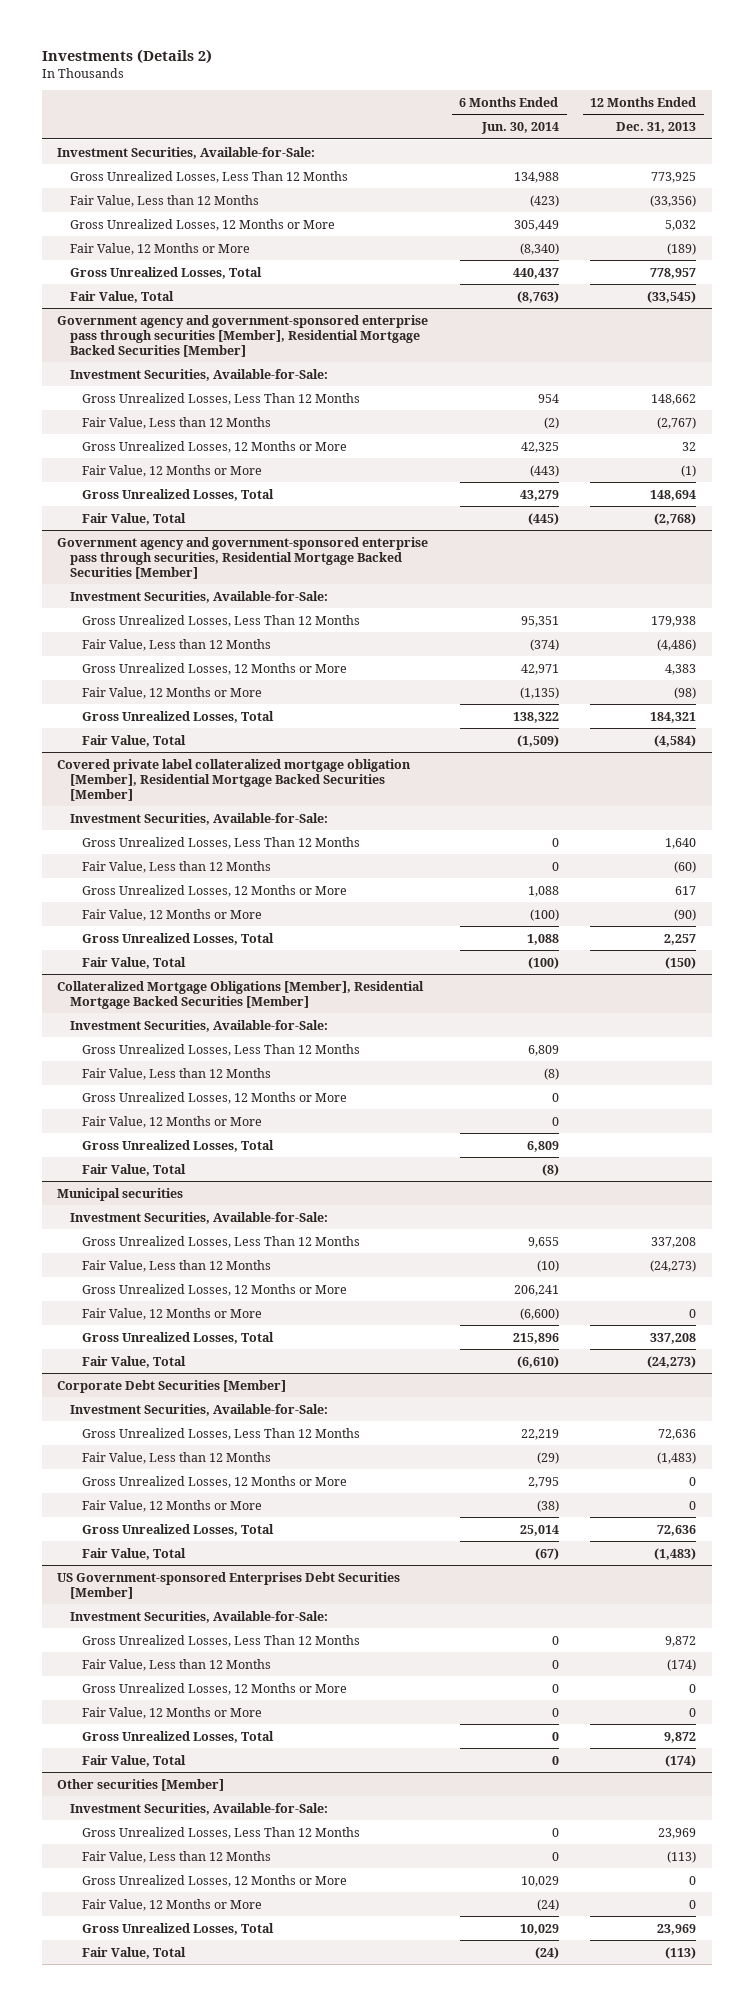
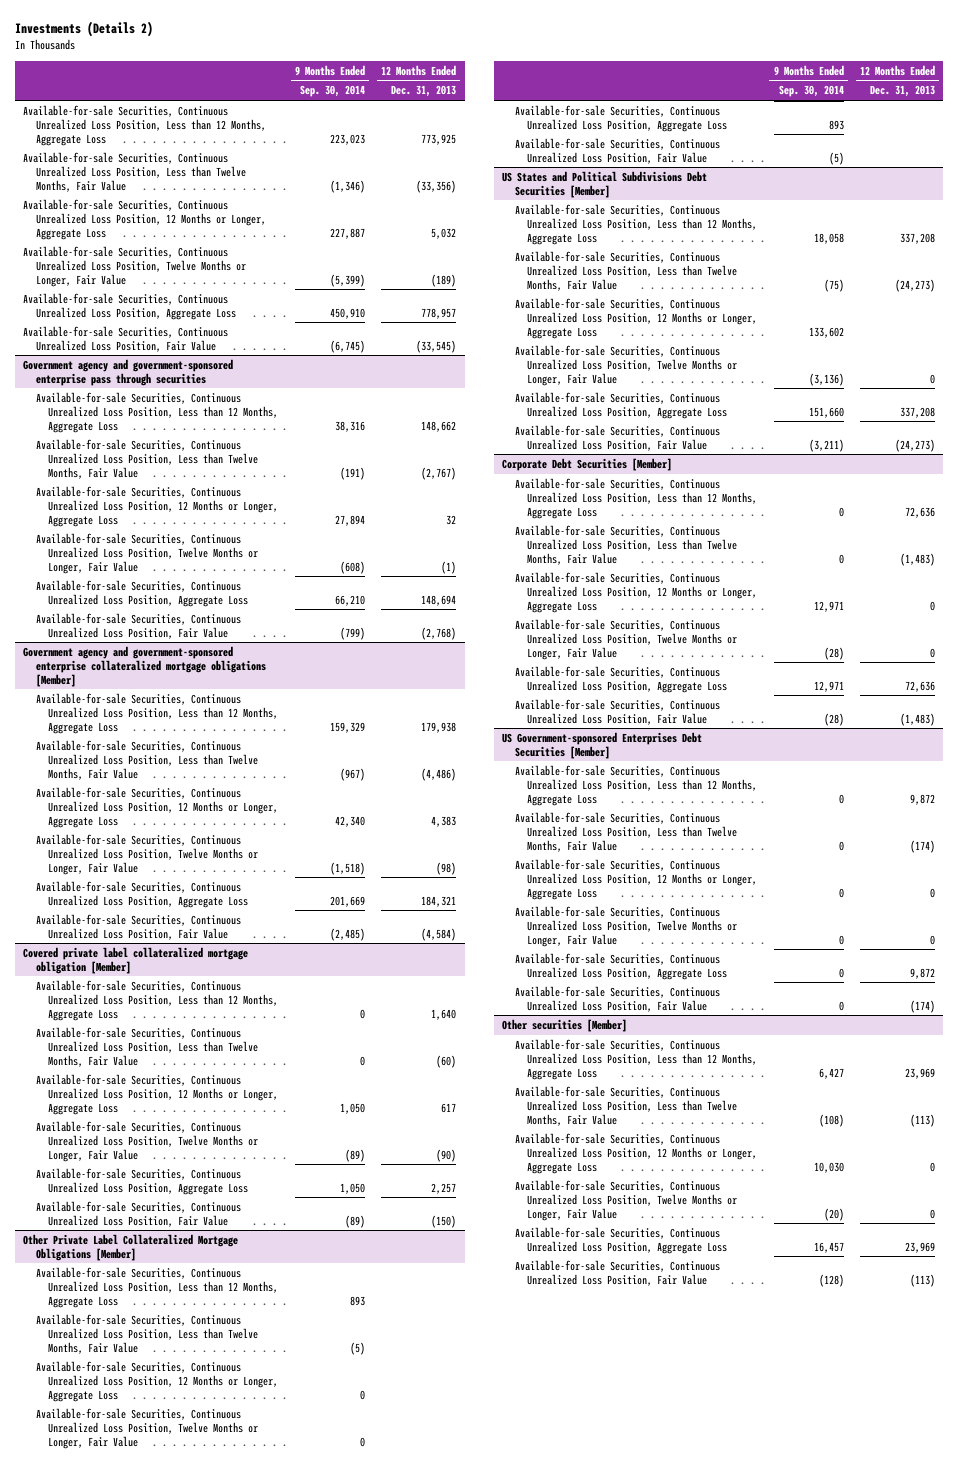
- | 6 Months Ended Jun. 30, 2014 | 12 Months Ended Dec. 31, 2013
+ | 9 Months Ended Sep. 30, 2014 | 12 Months Ended Dec. 31, 2013
- Investment Securities, Available-for-Sale:
- Gross Unrealized Losses, Less Than 12 Months | 134,988 | 773,925
- Fair Value, Less than 12 Months | (423) | (33,356)
- Gross Unrealized Losses, 12 Months or More | 305,449 | 5,032
- Fair Value, 12 Months or More | (8,340) | (189)
- Gross Unrealized Losses, Total | 440,437 | 778,957
- Fair Value, Total | (8,763) | (33,545)
- Government agency and government-sponsored enterprise pass through securities [Member], Residential Mortgage Backed Securities [Member]
- Investment Securities, Available-for-Sale:
- Gross Unrealized Losses, Less Than 12 Months | 954 | 148,662
- Fair Value, Less than 12 Months | (2) | (2,767)
- Gross Unrealized Losses, 12 Months or More | 42,325 | 32
- Fair Value, 12 Months or More | (443) | (1)
- Gross Unrealized Losses, Total | 43,279 | 148,694
- Fair Value, Total | (445) | (2,768)
- Government agency and government-sponsored enterprise pass through securities, Residential Mortgage Backed Securities [Member]
- Investment Securities, Available-for-Sale:
- Gross Unrealized Losses, Less Than 12 Months | 95,351 | 179,938
- Fair Value, Less than 12 Months | (374) | (4,486)
- Gross Unrealized Losses, 12 Months or More | 42,971 | 4,383
- Fair Value, 12 Months or More | (1,135) | (98)
- Gross Unrealized Losses, Total | 138,322 | 184,321
- Fair Value, Total | (1,509) | (4,584)
- Covered private label collateralized mortgage obligation [Member], Residential Mortgage Backed Securities [Member]
- Investment Securities, Available-for-Sale:
- Gross Unrealized Losses, Less Than 12 Months | 0 | 1,640
- Fair Value, Less than 12 Months | 0 | (60)
- Gross Unrealized Losses, 12 Months or More | 1,088 | 617
- Fair Value, 12 Months or More | (100) | (90)
- Gross Unrealized Losses, Total | 1,088 | 2,257
- Fair Value, Total | (100) | (150)
- Collateralized Mortgage Obligations [Member], Residential Mortgage Backed Securities [Member]
- Investment Securities, Available-for-Sale:
- Gross Unrealized Losses, Less Than 12 Months | 6,809 |
- Fair Value, Less than 12 Months | (8) |
- Gross Unrealized Losses, 12 Months or More | 0 |
- Fair Value, 12 Months or More | 0 |
- Gross Unrealized Losses, Total | 6,809 |
- Fair Value, Total | (8) |
- Municipal securities
- Investment Securities, Available-for-Sale:
- Gross Unrealized Losses, Less Than 12 Months | 9,655 | 337,208
- Fair Value, Less than 12 Months | (10) | (24,273)
- Gross Unrealized Losses, 12 Months or More | 206,241 |
- Fair Value, 12 Months or More | (6,600) | 0
- Gross Unrealized Losses, Total | 215,896 | 337,208
- Fair Value, Total | (6,610) | (24,273)
+ Available-for-sale Securities, Continuous Unrealized Loss Position, Less than 12 Months, Aggregate Loss | 223,023 | 773,925
+ Available-for-sale Securities, Continuous Unrealized Loss Position, Less than Twelve Months, Fair Value | (1,346) | (33,356)
+ Available-for-sale Securities, Continuous Unrealized Loss Position, 12 Months or Longer, Aggregate Loss | 227,887 | 5,032
+ Available-for-sale Securities, Continuous Unrealized Loss Position, Twelve Months or Longer, Fair Value | (5,399) | (189)
+ Available-for-sale Securities, Continuous Unrealized Loss Position, Aggregate Loss | 450,910 | 778,957
+ Available-for-sale Securities, Continuous Unrealized Loss Position, Fair Value | (6,745) | (33,545)
+ Government agency and government-sponsored enterprise pass through securities
+ Available-for-sale Securities, Continuous Unrealized Loss Position, Less than 12 Months, Aggregate Loss | 38,316 | 148,662
+ Available-for-sale Securities, Continuous Unrealized Loss Position, Less than Twelve Months, Fair Value | (191) | (2,767)
+ Available-for-sale Securities, Continuous Unrealized Loss Position, 12 Months or Longer, Aggregate Loss | 27,894 | 32
+ Available-for-sale Securities, Continuous Unrealized Loss Position, Twelve Months or Longer, Fair Value | (608) | (1)
+ Available-for-sale Securities, Continuous Unrealized Loss Position, Aggregate Loss | 66,210 | 148,694
+ Available-for-sale Securities, Continuous Unrealized Loss Position, Fair Value | (799) | (2,768)
+ Government agency and government-sponsored enterprise collateralized mortgage obligations [Member]
+ Available-for-sale Securities, Continuous Unrealized Loss Position, Less than 12 Months, Aggregate Loss | 159,329 | 179,938
+ Available-for-sale Securities, Continuous Unrealized Loss Position, Less than Twelve Months, Fair Value | (967) | (4,486)
+ Available-for-sale Securities, Continuous Unrealized Loss Position, 12 Months or Longer, Aggregate Loss | 42,340 | 4,383
+ Available-for-sale Securities, Continuous Unrealized Loss Position, Twelve Months or Longer, Fair Value | (1,518) | (98)
+ Available-for-sale Securities, Continuous Unrealized Loss Position, Aggregate Loss | 201,669 | 184,321
+ Available-for-sale Securities, Continuous Unrealized Loss Position, Fair Value | (2,485) | (4,584)
+ Covered private label collateralized mortgage obligation [Member]
+ Available-for-sale Securities, Continuous Unrealized Loss Position, Less than 12 Months, Aggregate Loss | 0 | 1,640
+ Available-for-sale Securities, Continuous Unrealized Loss Position, Less than Twelve Months, Fair Value | 0 | (60)
+ Available-for-sale Securities, Continuous Unrealized Loss Position, 12 Months or Longer, Aggregate Loss | 1,050 | 617
+ Available-for-sale Securities, Continuous Unrealized Loss Position, Twelve Months or Longer, Fair Value | (89) | (90)
+ Available-for-sale Securities, Continuous Unrealized Loss Position, Aggregate Loss | 1,050 | 2,257
+ Available-for-sale Securities, Continuous Unrealized Loss Position, Fair Value | (89) | (150)
+ Other Private Label Collateralized Mortgage Obligations [Member]
+ Available-for-sale Securities, Continuous Unrealized Loss Position, Less than 12 Months, Aggregate Loss | 893 |
+ Available-for-sale Securities, Continuous Unrealized Loss Position, Less than Twelve Months, Fair Value | (5) |
+ Available-for-sale Securities, Continuous Unrealized Loss Position, 12 Months or Longer, Aggregate Loss | 0 |
+ Available-for-sale Securities, Continuous Unrealized Loss Position, Twelve Months or Longer, Fair Value | 0 |
+ Available-for-sale Securities, Continuous Unrealized Loss Position, Aggregate Loss | 893 |
+ Available-for-sale Securities, Continuous Unrealized Loss Position, Fair Value | (5) |
+ US States and Political Subdivisions Debt Securities [Member]
+ Available-for-sale Securities, Continuous Unrealized Loss Position, Less than 12 Months, Aggregate Loss | 18,058 | 337,208
+ Available-for-sale Securities, Continuous Unrealized Loss Position, Less than Twelve Months, Fair Value | (75) | (24,273)
+ Available-for-sale Securities, Continuous Unrealized Loss Position, 12 Months or Longer, Aggregate Loss | 133,602 |
+ Available-for-sale Securities, Continuous Unrealized Loss Position, Twelve Months or Longer, Fair Value | (3,136) | 0
+ Available-for-sale Securities, Continuous Unrealized Loss Position, Aggregate Loss | 151,660 | 337,208
+ Available-for-sale Securities, Continuous Unrealized Loss Position, Fair Value | (3,211) | (24,273)
@ Corporate Debt Securities [Member]
- Investment Securities, Available-for-Sale:
- Gross Unrealized Losses, Less Than 12 Months | 22,219 | 72,636
- Fair Value, Less than 12 Months | (29) | (1,483)
- Gross Unrealized Losses, 12 Months or More | 2,795 | 0
- Fair Value, 12 Months or More | (38) | 0
- Gross Unrealized Losses, Total | 25,014 | 72,636
- Fair Value, Total | (67) | (1,483)
+ Available-for-sale Securities, Continuous Unrealized Loss Position, Less than 12 Months, Aggregate Loss | 0 | 72,636
+ Available-for-sale Securities, Continuous Unrealized Loss Position, Less than Twelve Months, Fair Value | 0 | (1,483)
+ Available-for-sale Securities, Continuous Unrealized Loss Position, 12 Months or Longer, Aggregate Loss | 12,971 | 0
+ Available-for-sale Securities, Continuous Unrealized Loss Position, Twelve Months or Longer, Fair Value | (28) | 0
+ Available-for-sale Securities, Continuous Unrealized Loss Position, Aggregate Loss | 12,971 | 72,636
+ Available-for-sale Securities, Continuous Unrealized Loss Position, Fair Value | (28) | (1,483)
@ US Government-sponsored Enterprises Debt Securities [Member]
- Investment Securities, Available-for-Sale:
- Gross Unrealized Losses, Less Than 12 Months | 0 | 9,872
- Fair Value, Less than 12 Months | 0 | (174)
- Gross Unrealized Losses, 12 Months or More | 0 | 0
- Fair Value, 12 Months or More | 0 | 0
- Gross Unrealized Losses, Total | 0 | 9,872
- Fair Value, Total | 0 | (174)
+ Available-for-sale Securities, Continuous Unrealized Loss Position, Less than 12 Months, Aggregate Loss | 0 | 9,872
+ Available-for-sale Securities, Continuous Unrealized Loss Position, Less than Twelve Months, Fair Value | 0 | (174)
+ Available-for-sale Securities, Continuous Unrealized Loss Position, 12 Months or Longer, Aggregate Loss | 0 | 0
+ Available-for-sale Securities, Continuous Unrealized Loss Position, Twelve Months or Longer, Fair Value | 0 | 0
+ Available-for-sale Securities, Continuous Unrealized Loss Position, Aggregate Loss | 0 | 9,872
+ Available-for-sale Securities, Continuous Unrealized Loss Position, Fair Value | 0 | (174)
@ Other securities [Member]
- Investment Securities, Available-for-Sale:
- Gross Unrealized Losses, Less Than 12 Months | 0 | 23,969
- Fair Value, Less than 12 Months | 0 | (113)
- Gross Unrealized Losses, 12 Months or More | 10,029 | 0
- Fair Value, 12 Months or More | (24) | 0
- Gross Unrealized Losses, Total | 10,029 | 23,969
- Fair Value, Total | (24) | (113)
+ Available-for-sale Securities, Continuous Unrealized Loss Position, Less than 12 Months, Aggregate Loss | 6,427 | 23,969
+ Available-for-sale Securities, Continuous Unrealized Loss Position, Less than Twelve Months, Fair Value | (108) | (113)
+ Available-for-sale Securities, Continuous Unrealized Loss Position, 12 Months or Longer, Aggregate Loss | 10,030 | 0
+ Available-for-sale Securities, Continuous Unrealized Loss Position, Twelve Months or Longer, Fair Value | (20) | 0
+ Available-for-sale Securities, Continuous Unrealized Loss Position, Aggregate Loss | 16,457 | 23,969
+ Available-for-sale Securities, Continuous Unrealized Loss Position, Fair Value | (128) | (113)

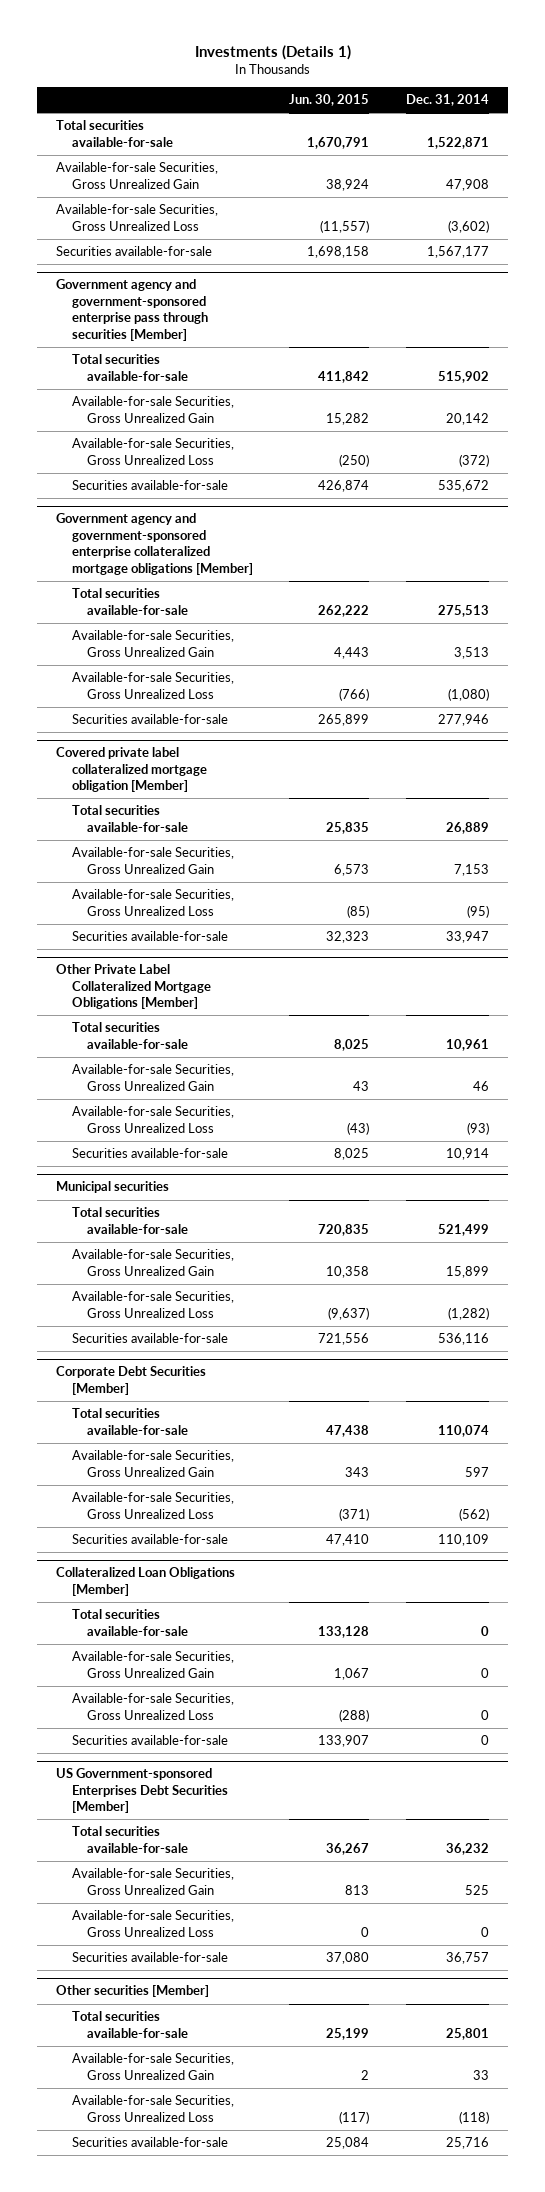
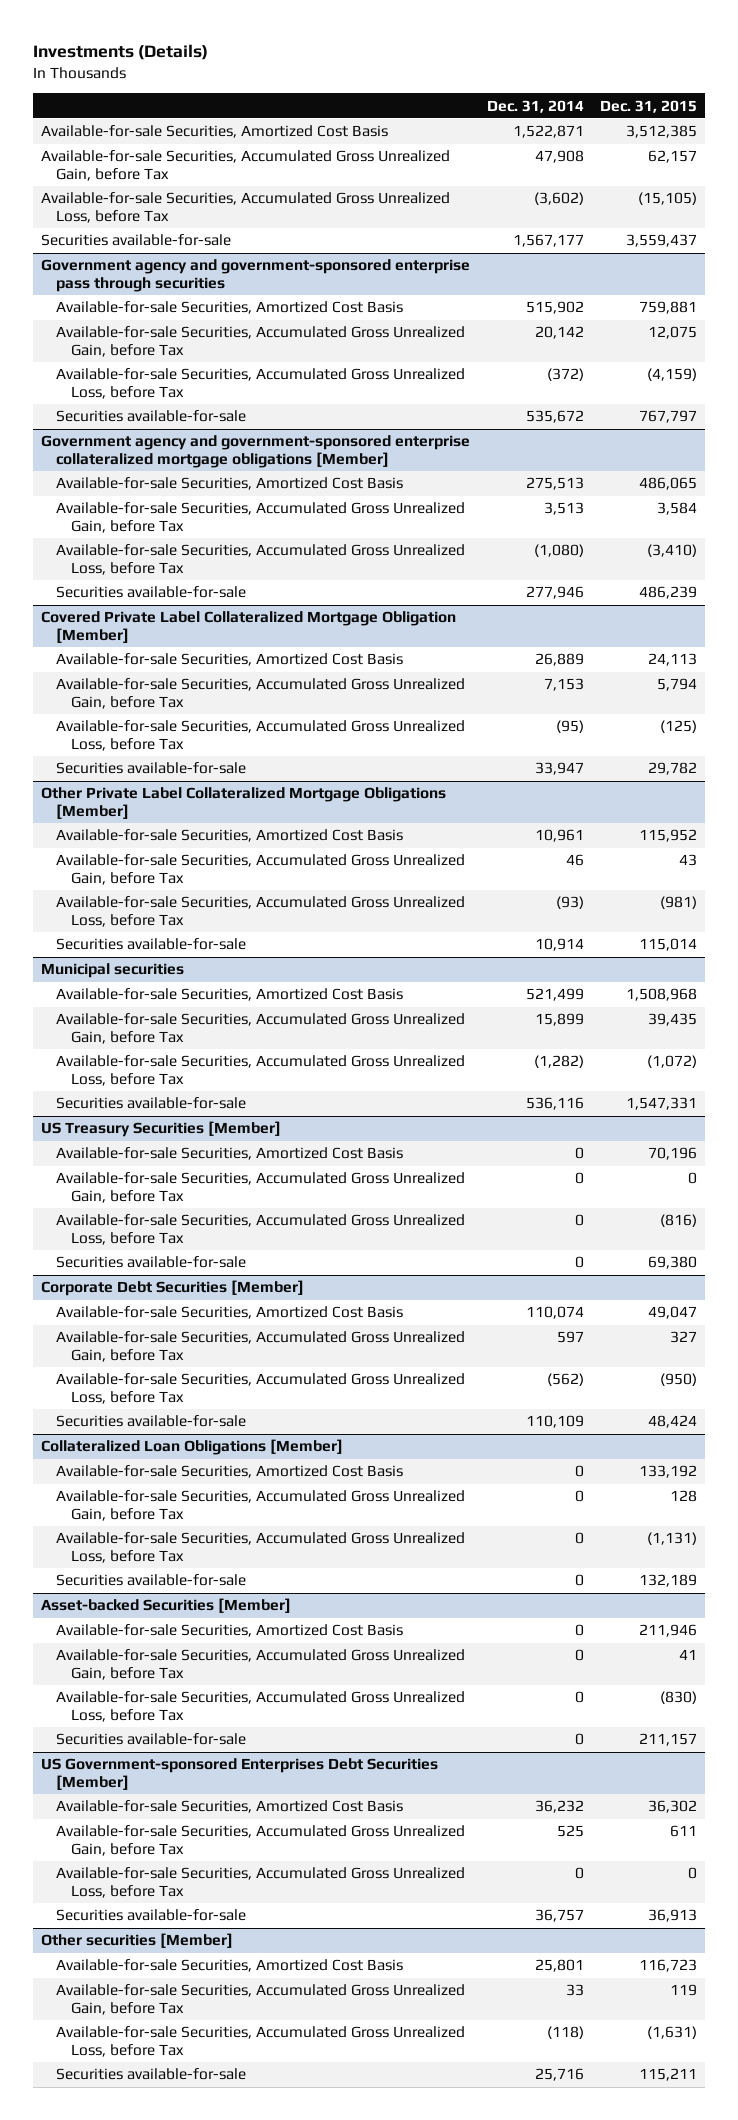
- Investments (Details 1)
+ Investments (Details)
- | Jun. 30, 2015 | Dec. 31, 2014
+ | Dec. 31, 2014 | Dec. 31, 2015
- Total securities available-for-sale | 1,670,791 | 1,522,871
- Available-for-sale Securities, Gross Unrealized Gain | 38,924 | 47,908
- Available-for-sale Securities, Gross Unrealized Loss | (11,557) | (3,602)
+ Available-for-sale Securities, Amortized Cost Basis | 1,522,871 | 3,512,385
+ Available-for-sale Securities, Accumulated Gross Unrealized Gain, before Tax | 47,908 | 62,157
+ Available-for-sale Securities, Accumulated Gross Unrealized Loss, before Tax | (3,602) | (15,105)
- Government agency and government-sponsored enterprise pass through securities [Member]
- Total securities available-for-sale | 411,842 | 515,902
- Available-for-sale Securities, Gross Unrealized Gain | 15,282 | 20,142
- Available-for-sale Securities, Gross Unrealized Loss | (250) | (372)
+ Government agency and government-sponsored enterprise pass through securities
+ Available-for-sale Securities, Amortized Cost Basis | 515,902 | 759,881
+ Available-for-sale Securities, Accumulated Gross Unrealized Gain, before Tax | 20,142 | 12,075
+ Available-for-sale Securities, Accumulated Gross Unrealized Loss, before Tax | (372) | (4,159)
@ Government agency and government-sponsored enterprise collateralized mortgage obligations [Member]
- Total securities available-for-sale | 262,222 | 275,513
- Available-for-sale Securities, Gross Unrealized Gain | 4,443 | 3,513
- Available-for-sale Securities, Gross Unrealized Loss | (766) | (1,080)
+ Available-for-sale Securities, Amortized Cost Basis | 275,513 | 486,065
+ Available-for-sale Securities, Accumulated Gross Unrealized Gain, before Tax | 3,513 | 3,584
+ Available-for-sale Securities, Accumulated Gross Unrealized Loss, before Tax | (1,080) | (3,410)
- Covered private label collateralized mortgage obligation [Member]
- Total securities available-for-sale | 25,835 | 26,889
- Available-for-sale Securities, Gross Unrealized Gain | 6,573 | 7,153
- Available-for-sale Securities, Gross Unrealized Loss | (85) | (95)
+ Covered Private Label Collateralized Mortgage Obligation [Member]
+ Available-for-sale Securities, Amortized Cost Basis | 26,889 | 24,113
+ Available-for-sale Securities, Accumulated Gross Unrealized Gain, before Tax | 7,153 | 5,794
+ Available-for-sale Securities, Accumulated Gross Unrealized Loss, before Tax | (95) | (125)
@ Other Private Label Collateralized Mortgage Obligations [Member]
- Total securities available-for-sale | 8,025 | 10,961
- Available-for-sale Securities, Gross Unrealized Gain | 43 | 46
- Available-for-sale Securities, Gross Unrealized Loss | (43) | (93)
+ Available-for-sale Securities, Amortized Cost Basis | 10,961 | 115,952
+ Available-for-sale Securities, Accumulated Gross Unrealized Gain, before Tax | 46 | 43
+ Available-for-sale Securities, Accumulated Gross Unrealized Loss, before Tax | (93) | (981)
@ Municipal securities
- Total securities available-for-sale | 720,835 | 521,499
- Available-for-sale Securities, Gross Unrealized Gain | 10,358 | 15,899
- Available-for-sale Securities, Gross Unrealized Loss | (9,637) | (1,282)
+ Available-for-sale Securities, Amortized Cost Basis | 521,499 | 1,508,968
+ Available-for-sale Securities, Accumulated Gross Unrealized Gain, before Tax | 15,899 | 39,435
+ Available-for-sale Securities, Accumulated Gross Unrealized Loss, before Tax | (1,282) | (1,072)
+ US Treasury Securities [Member]
+ Available-for-sale Securities, Amortized Cost Basis | 0 | 70,196
+ Available-for-sale Securities, Accumulated Gross Unrealized Gain, before Tax | 0 | 0
+ Available-for-sale Securities, Accumulated Gross Unrealized Loss, before Tax | 0 | (816)
+ Securities available-for-sale | 0 | 69,380
@ Corporate Debt Securities [Member]
- Total securities available-for-sale | 47,438 | 110,074
- Available-for-sale Securities, Gross Unrealized Gain | 343 | 597
- Available-for-sale Securities, Gross Unrealized Loss | (371) | (562)
+ Available-for-sale Securities, Amortized Cost Basis | 110,074 | 49,047
+ Available-for-sale Securities, Accumulated Gross Unrealized Gain, before Tax | 597 | 327
+ Available-for-sale Securities, Accumulated Gross Unrealized Loss, before Tax | (562) | (950)
@ Collateralized Loan Obligations [Member]
- Total securities available-for-sale | 133,128 | 0
- Available-for-sale Securities, Gross Unrealized Gain | 1,067 | 0
- Available-for-sale Securities, Gross Unrealized Loss | (288) | 0
+ Available-for-sale Securities, Amortized Cost Basis | 0 | 133,192
+ Available-for-sale Securities, Accumulated Gross Unrealized Gain, before Tax | 0 | 128
+ Available-for-sale Securities, Accumulated Gross Unrealized Loss, before Tax | 0 | (1,131)
+ Asset-backed Securities [Member]
+ Available-for-sale Securities, Amortized Cost Basis | 0 | 211,946
+ Available-for-sale Securities, Accumulated Gross Unrealized Gain, before Tax | 0 | 41
+ Available-for-sale Securities, Accumulated Gross Unrealized Loss, before Tax | 0 | (830)
+ Securities available-for-sale | 0 | 211,157
@ US Government-sponsored Enterprises Debt Securities [Member]
- Total securities available-for-sale | 36,267 | 36,232
- Available-for-sale Securities, Gross Unrealized Gain | 813 | 525
- Available-for-sale Securities, Gross Unrealized Loss | 0 | 0
+ Available-for-sale Securities, Amortized Cost Basis | 36,232 | 36,302
+ Available-for-sale Securities, Accumulated Gross Unrealized Gain, before Tax | 525 | 611
+ Available-for-sale Securities, Accumulated Gross Unrealized Loss, before Tax | 0 | 0
@ Other securities [Member]
- Total securities available-for-sale | 25,199 | 25,801
- Available-for-sale Securities, Gross Unrealized Gain | 2 | 33
- Available-for-sale Securities, Gross Unrealized Loss | (117) | (118)
+ Available-for-sale Securities, Amortized Cost Basis | 25,801 | 116,723
+ Available-for-sale Securities, Accumulated Gross Unrealized Gain, before Tax | 33 | 119
+ Available-for-sale Securities, Accumulated Gross Unrealized Loss, before Tax | (118) | (1,631)

